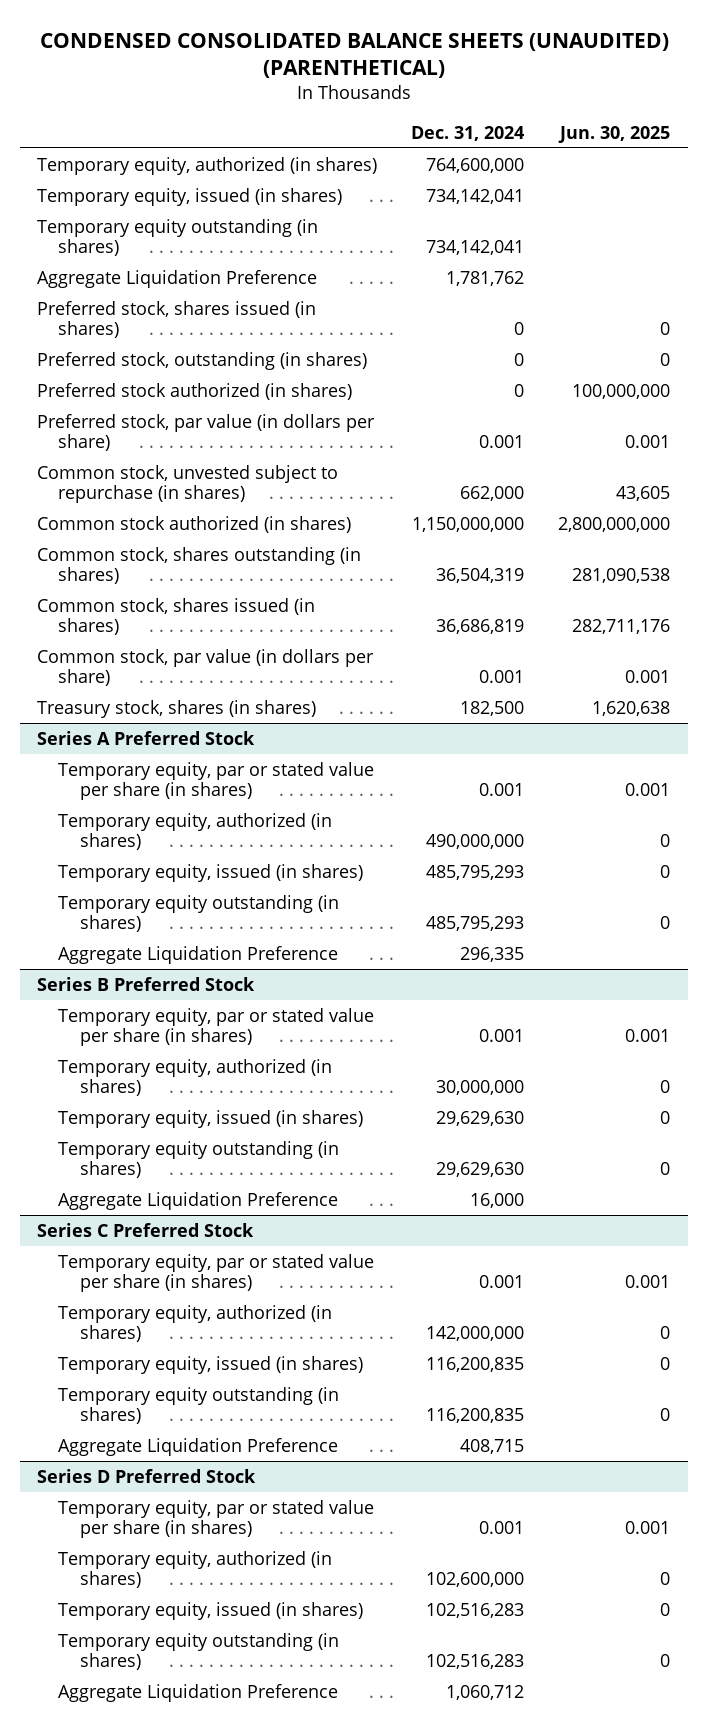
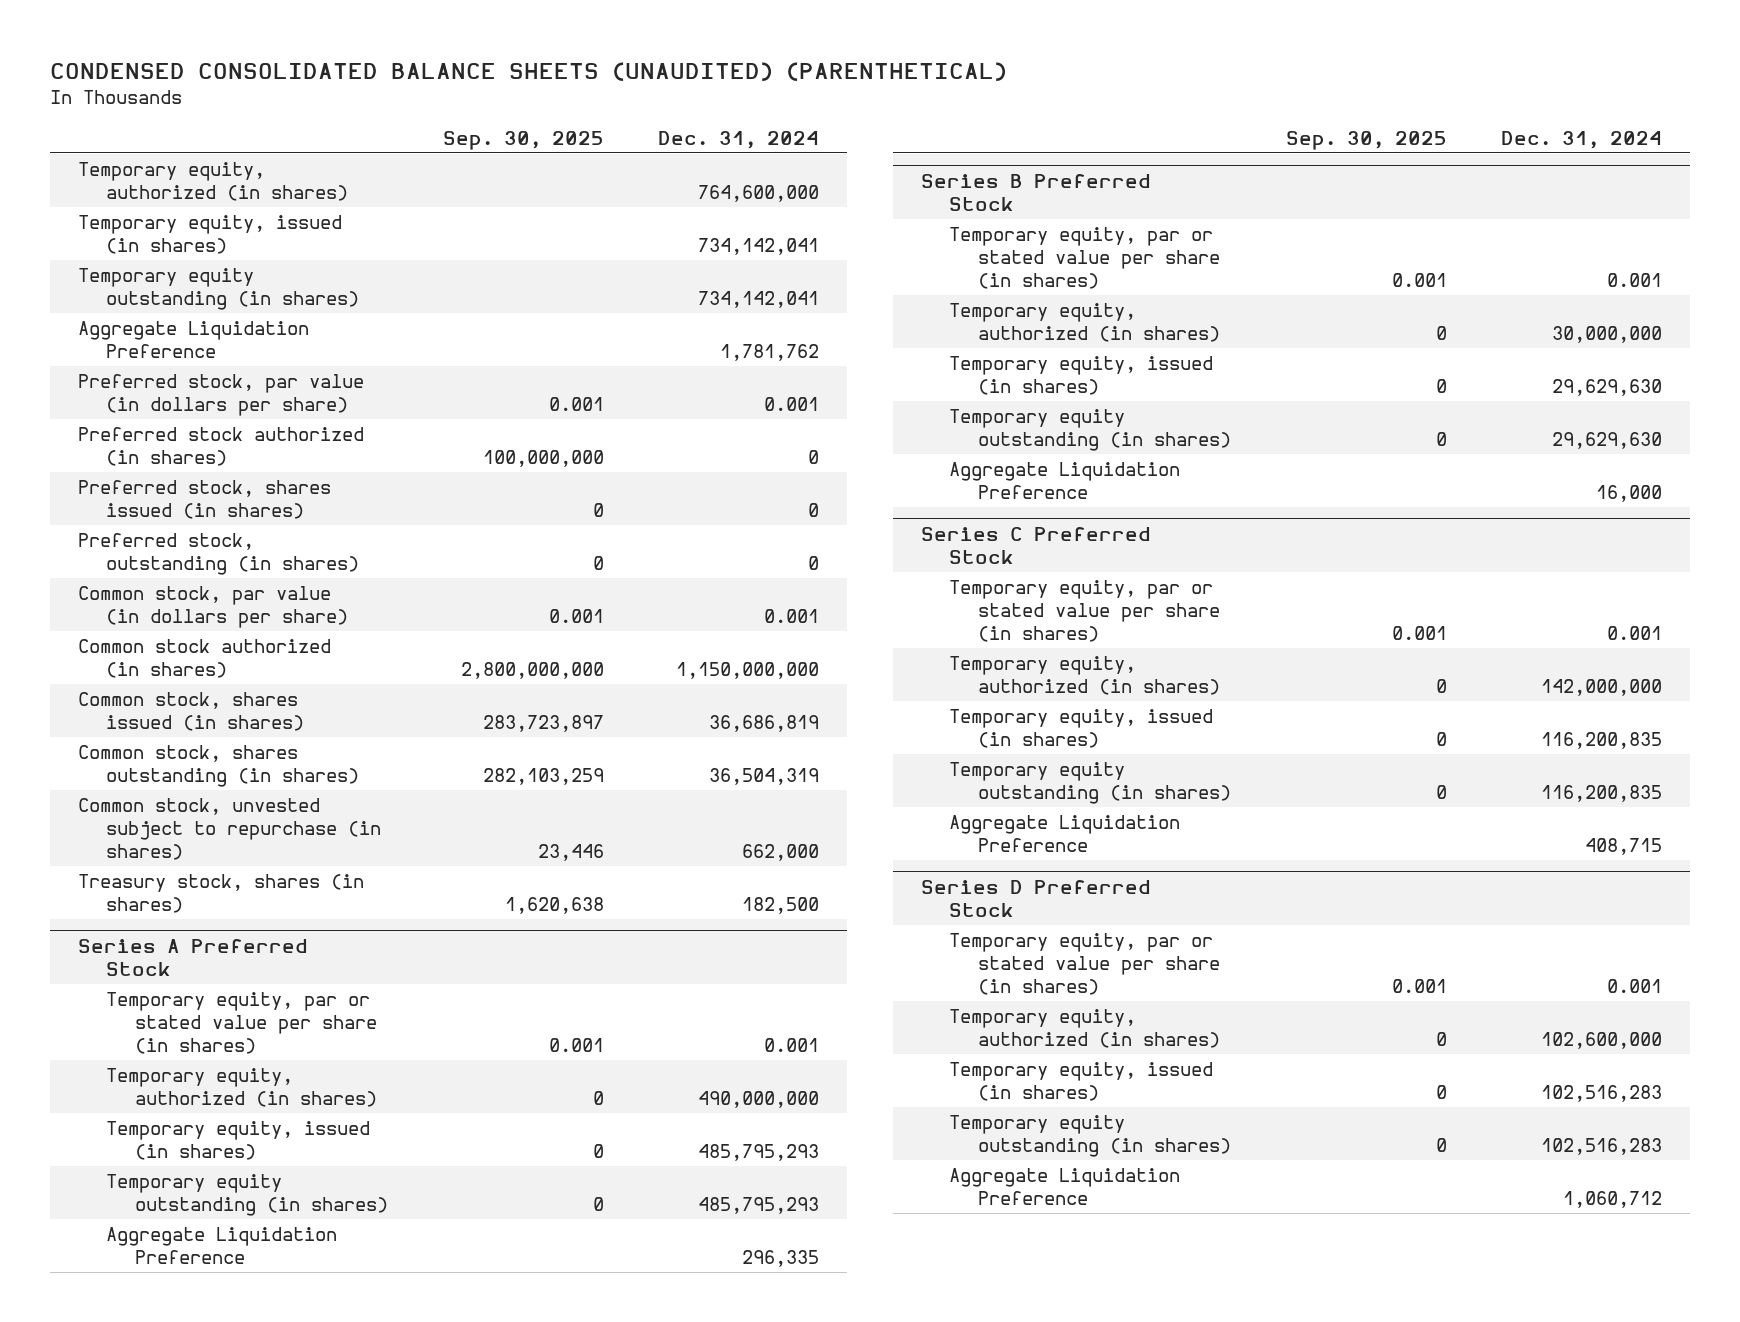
- | Dec. 31, 2024 | Jun. 30, 2025
+ | Sep. 30, 2025 | Dec. 31, 2024
moved up: Preferred stock, par value (in dollars per share) | 0.001 | 0.001
moved up: Preferred stock authorized (in shares) | 100,000,000 | 0
moved up: Common stock, par value (in dollars per share) | 0.001 | 0.001
moved down: Common stock, shares outstanding (in shares) | 282,103,259 | 36,504,319
moved down: Common stock, unvested subject to repurchase (in shares) | 23,446 | 662,000

